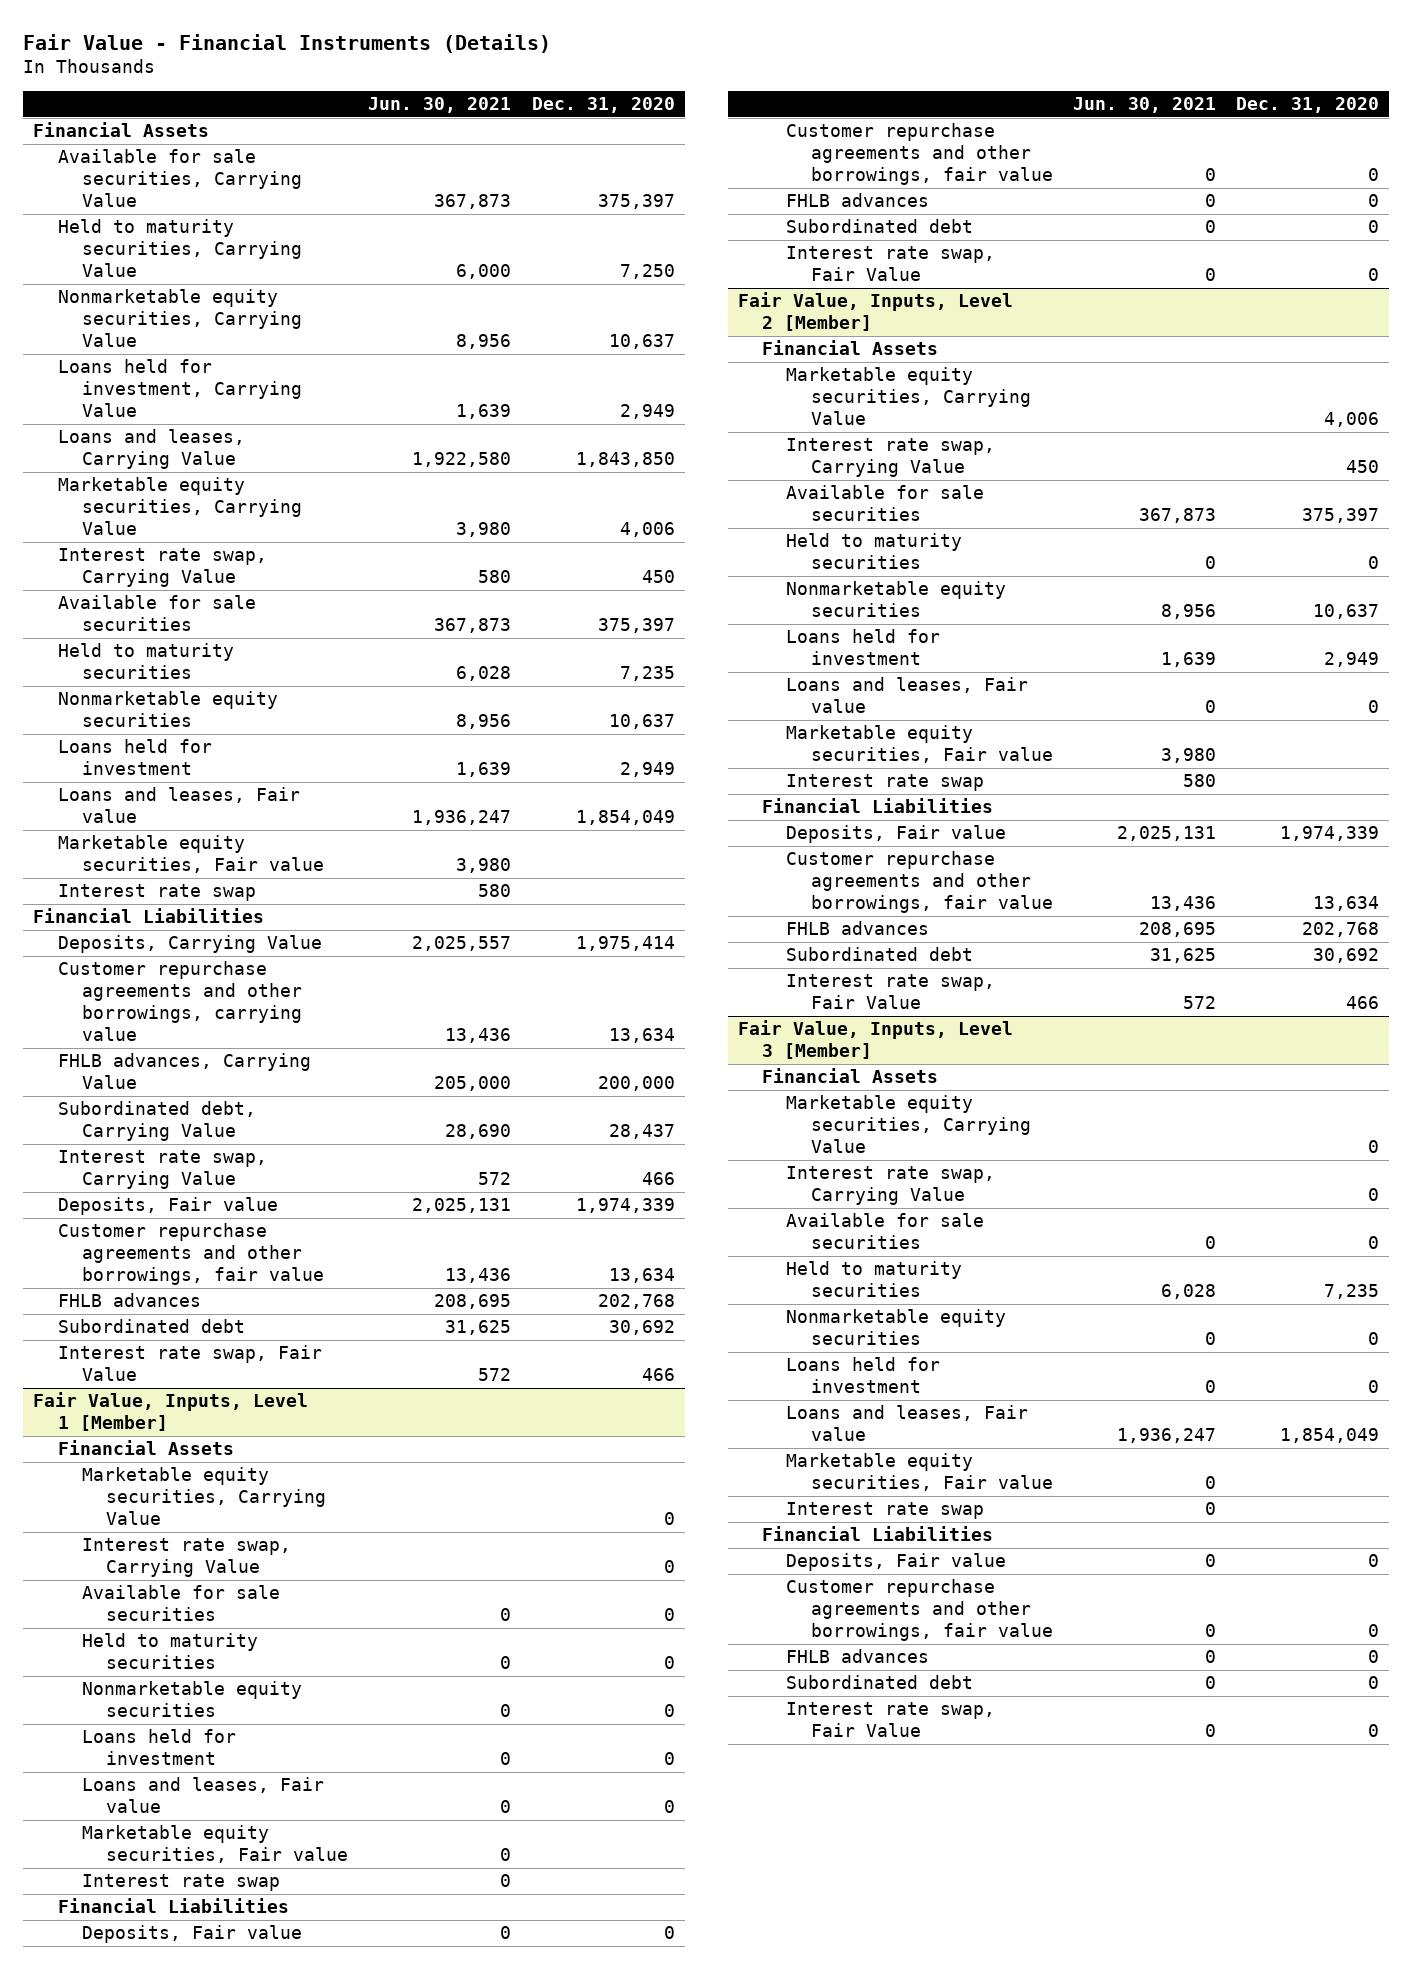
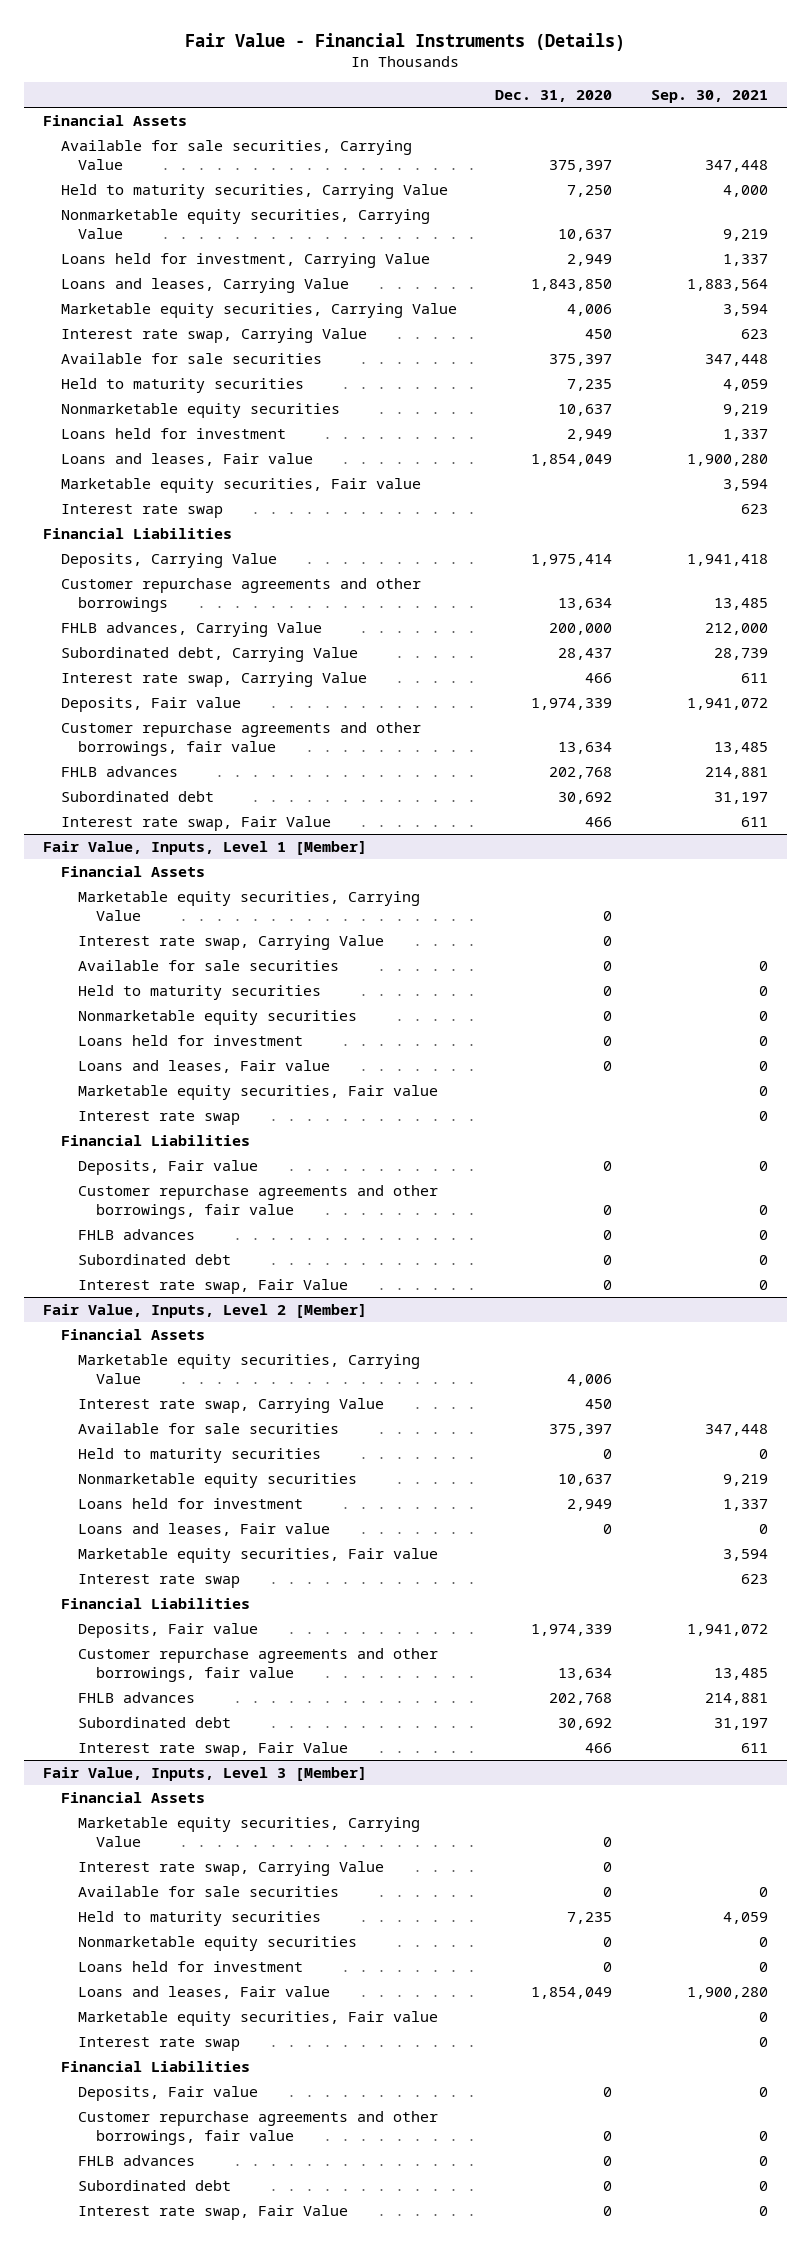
- | Jun. 30, 2021 | Dec. 31, 2020
+ | Dec. 31, 2020 | Sep. 30, 2021
- Customer repurchase agreements and other borrowings, carrying value | 13,436 | 13,634
+ Customer repurchase agreements and other borrowings | 13,634 | 13,485

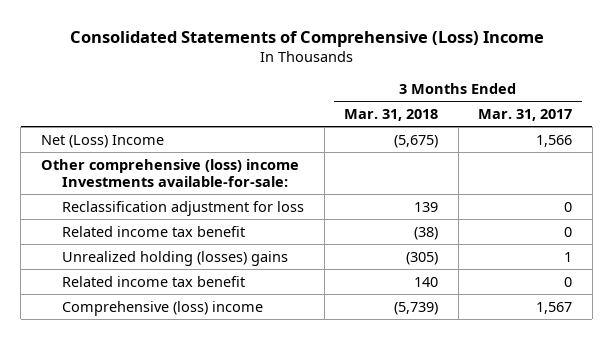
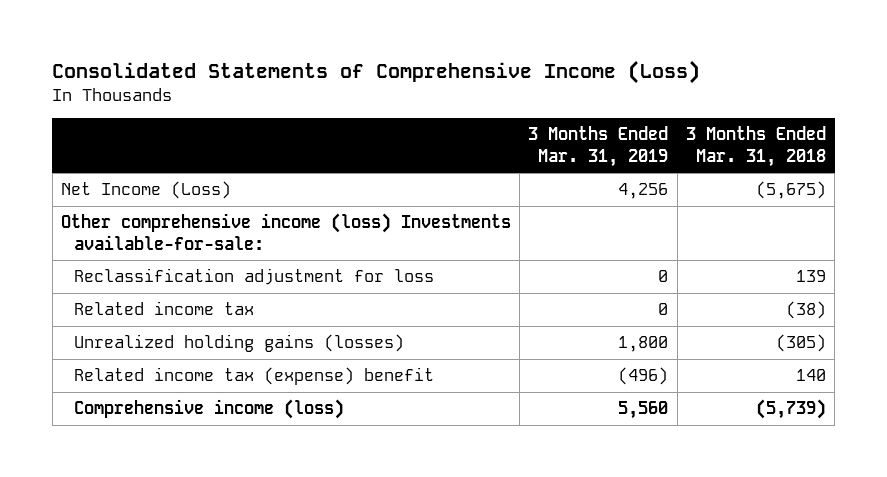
- Consolidated Statements of Comprehensive (Loss) Income
+ Consolidated Statements of Comprehensive Income (Loss)
- | 3 Months Ended Mar. 31, 2018 | 3 Months Ended Mar. 31, 2017
+ | 3 Months Ended Mar. 31, 2019 | 3 Months Ended Mar. 31, 2018
- Net (Loss) Income | (5,675) | 1,566
- Other comprehensive (loss) income Investments available-for-sale:
+ Net Income (Loss) | 4,256 | (5,675)
+ Other comprehensive income (loss) Investments available-for-sale:
- Related income tax benefit | (38) | 0
- Unrealized holding (losses) gains | (305) | 1
- Related income tax benefit | 140 | 0
- Comprehensive (loss) income | (5,739) | 1,567
+ Related income tax | 0 | (38)
+ Unrealized holding gains (losses) | 1,800 | (305)
+ Related income tax (expense) benefit | (496) | 140
+ Comprehensive income (loss) | 5,560 | (5,739)

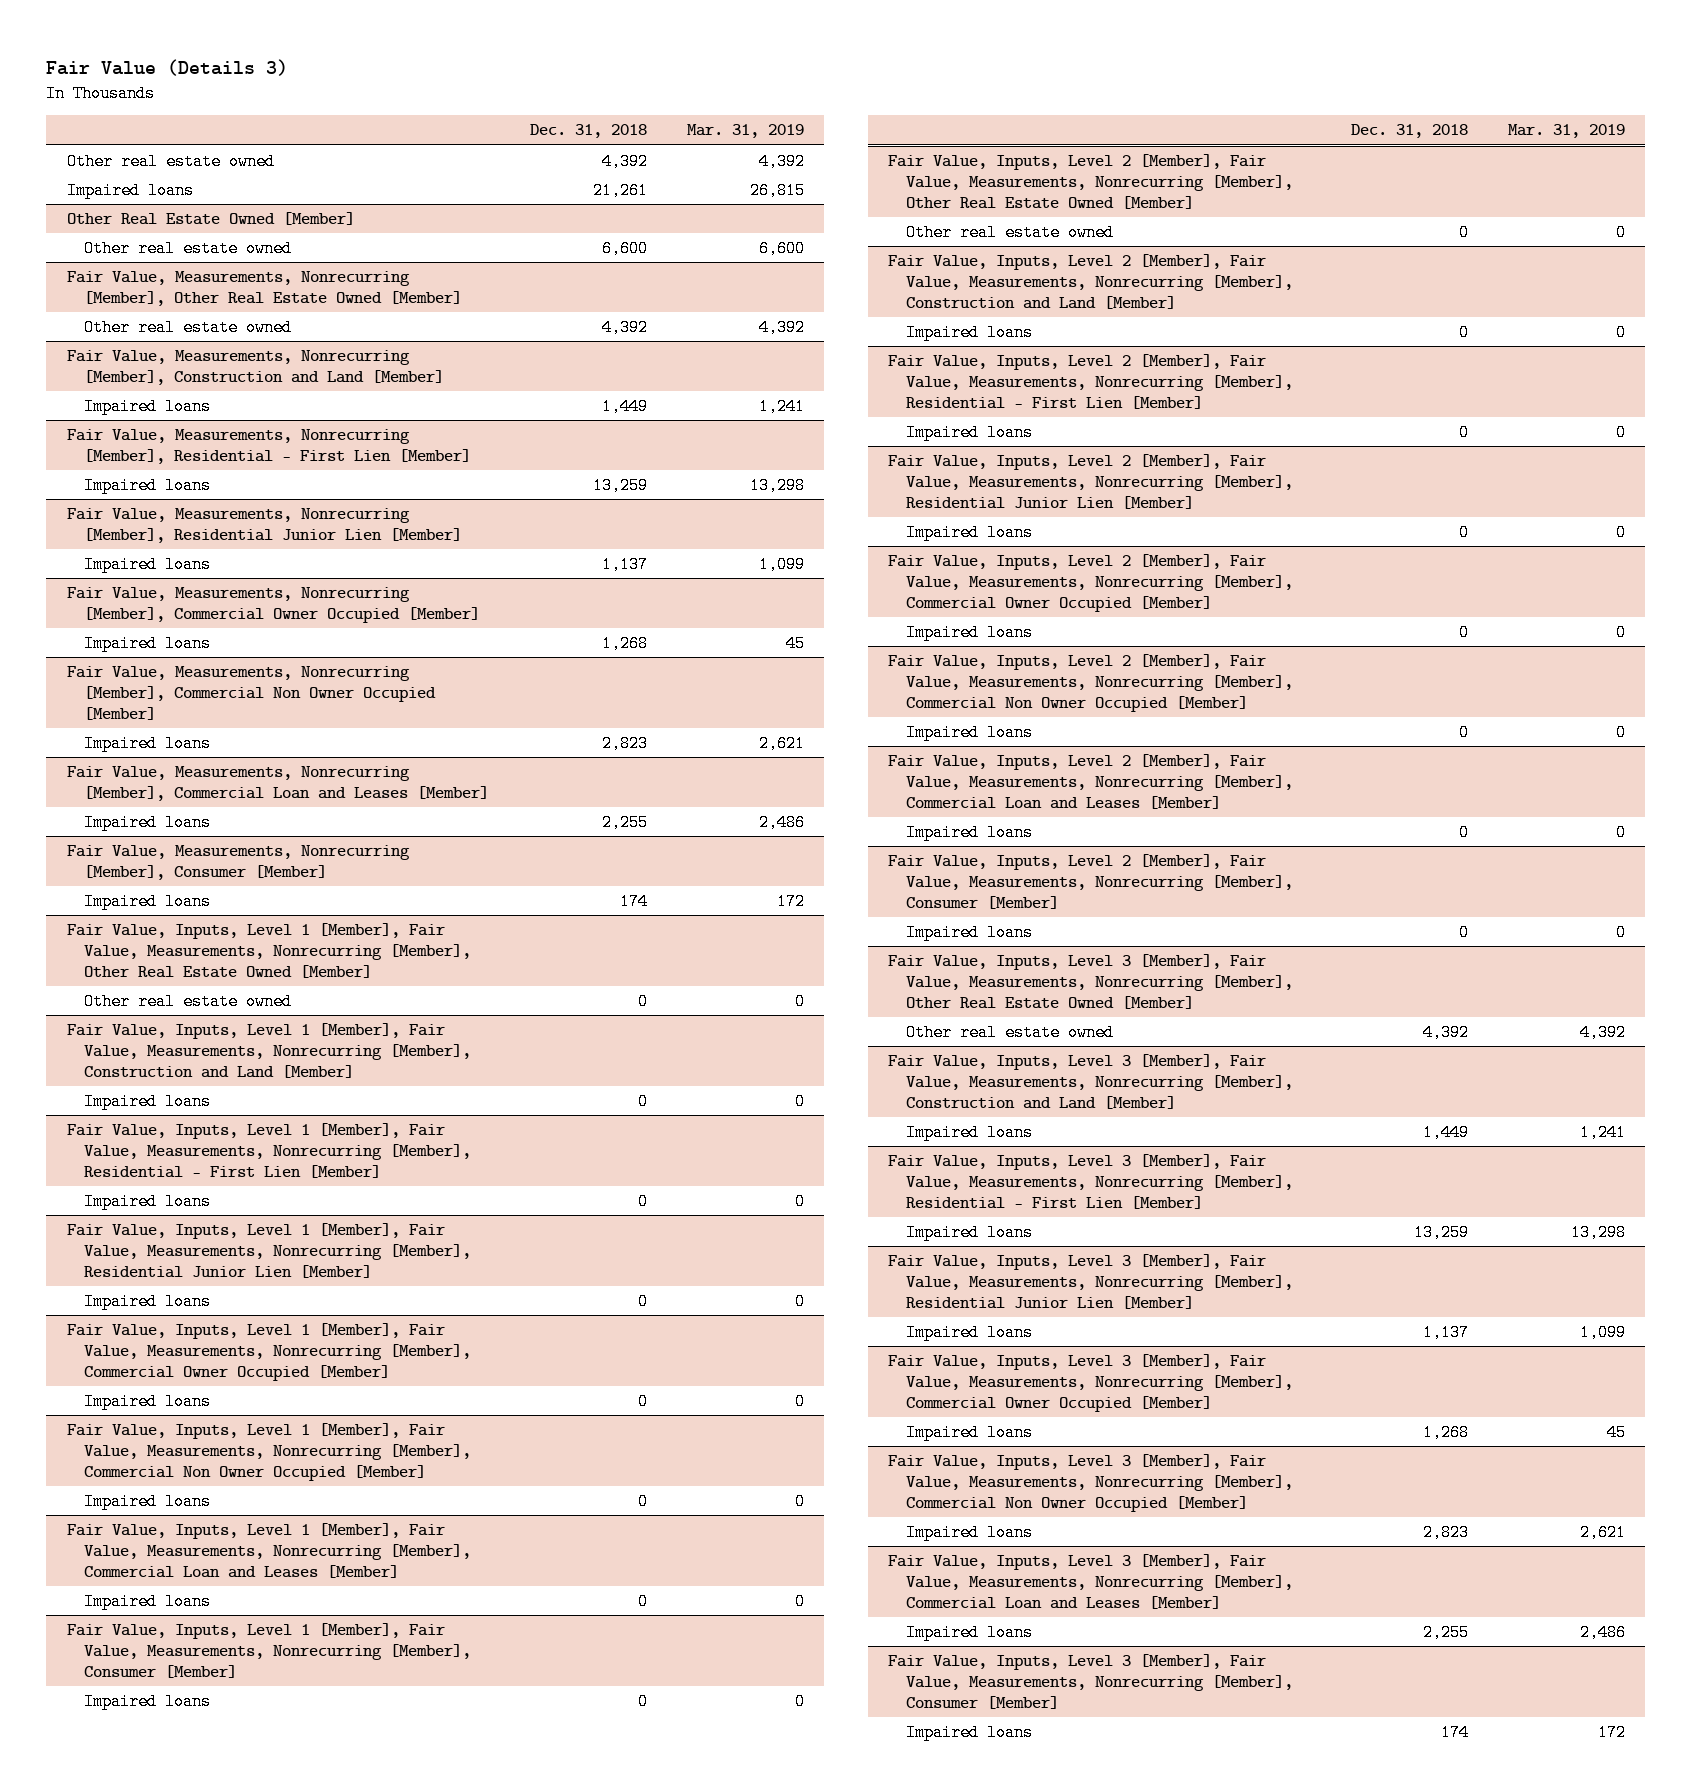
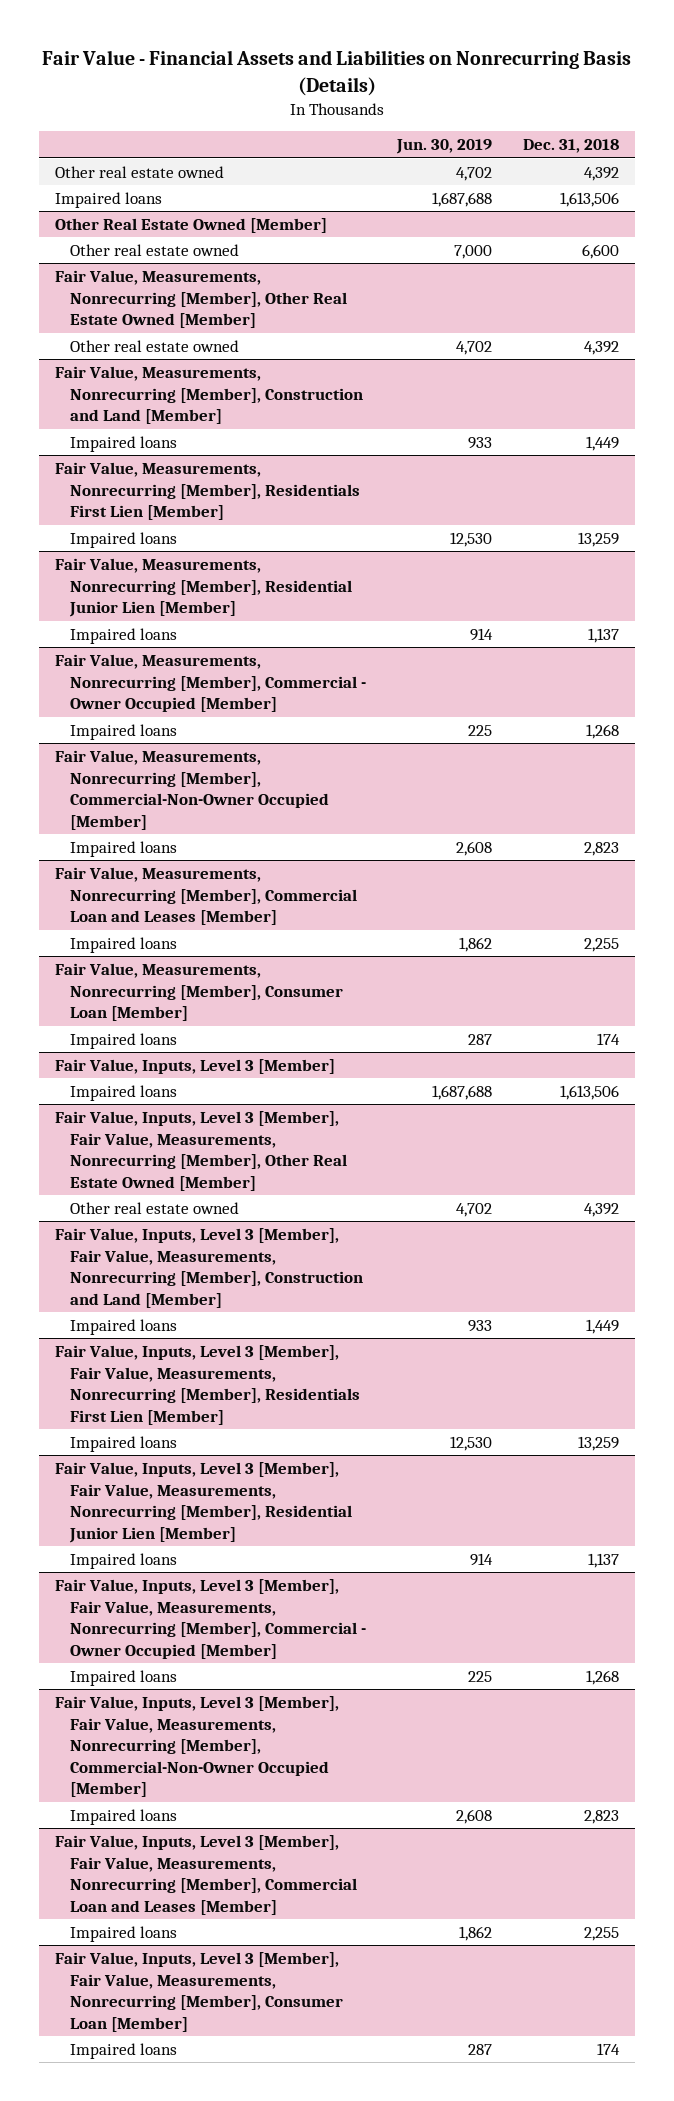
- Fair Value (Details 3)
+ Fair Value - Financial Assets and Liabilities on Nonrecurring Basis (Details)
- | Dec. 31, 2018 | Mar. 31, 2019
+ | Jun. 30, 2019 | Dec. 31, 2018
- Impaired loans | 21,261 | 26,815
+ Impaired loans | 1,687,688 | 1,613,506
- Fair Value, Measurements, Nonrecurring [Member], Residential - First Lien [Member]
+ Fair Value, Measurements, Nonrecurring [Member], Residentials First Lien [Member]
- Fair Value, Measurements, Nonrecurring [Member], Commercial Owner Occupied [Member]
+ Fair Value, Measurements, Nonrecurring [Member], Commercial - Owner Occupied [Member]
- Fair Value, Measurements, Nonrecurring [Member], Commercial Non Owner Occupied [Member]
+ Fair Value, Measurements, Nonrecurring [Member], Commercial-Non-Owner Occupied [Member]
- Fair Value, Measurements, Nonrecurring [Member], Consumer [Member]
+ Fair Value, Measurements, Nonrecurring [Member], Consumer Loan [Member]
- Fair Value, Inputs, Level 1 [Member], Fair Value, Measurements, Nonrecurring [Member], Other Real Estate Owned [Member]
- Other real estate owned | 0 | 0
- Fair Value, Inputs, Level 1 [Member], Fair Value, Measurements, Nonrecurring [Member], Construction and Land [Member]
- Impaired loans | 0 | 0
- Fair Value, Inputs, Level 1 [Member], Fair Value, Measurements, Nonrecurring [Member], Residential - First Lien [Member]
- Impaired loans | 0 | 0
- Fair Value, Inputs, Level 1 [Member], Fair Value, Measurements, Nonrecurring [Member], Residential Junior Lien [Member]
- Impaired loans | 0 | 0
- Fair Value, Inputs, Level 1 [Member], Fair Value, Measurements, Nonrecurring [Member], Commercial Owner Occupied [Member]
- Impaired loans | 0 | 0
- Fair Value, Inputs, Level 1 [Member], Fair Value, Measurements, Nonrecurring [Member], Commercial Non Owner Occupied [Member]
- Impaired loans | 0 | 0
- Fair Value, Inputs, Level 1 [Member], Fair Value, Measurements, Nonrecurring [Member], Commercial Loan and Leases [Member]
- Impaired loans | 0 | 0
- Fair Value, Inputs, Level 1 [Member], Fair Value, Measurements, Nonrecurring [Member], Consumer [Member]
- Impaired loans | 0 | 0
- Fair Value, Inputs, Level 2 [Member], Fair Value, Measurements, Nonrecurring [Member], Other Real Estate Owned [Member]
- Other real estate owned | 0 | 0
- Fair Value, Inputs, Level 2 [Member], Fair Value, Measurements, Nonrecurring [Member], Construction and Land [Member]
- Impaired loans | 0 | 0
- Fair Value, Inputs, Level 2 [Member], Fair Value, Measurements, Nonrecurring [Member], Residential - First Lien [Member]
- Impaired loans | 0 | 0
- Fair Value, Inputs, Level 2 [Member], Fair Value, Measurements, Nonrecurring [Member], Residential Junior Lien [Member]
- Impaired loans | 0 | 0
- Fair Value, Inputs, Level 2 [Member], Fair Value, Measurements, Nonrecurring [Member], Commercial Owner Occupied [Member]
- Impaired loans | 0 | 0
- Fair Value, Inputs, Level 2 [Member], Fair Value, Measurements, Nonrecurring [Member], Commercial Non Owner Occupied [Member]
- Impaired loans | 0 | 0
- Fair Value, Inputs, Level 2 [Member], Fair Value, Measurements, Nonrecurring [Member], Commercial Loan and Leases [Member]
- Impaired loans | 0 | 0
- Fair Value, Inputs, Level 2 [Member], Fair Value, Measurements, Nonrecurring [Member], Consumer [Member]
- Impaired loans | 0 | 0
+ Fair Value, Inputs, Level 3 [Member]
+ Impaired loans | 1,687,688 | 1,613,506
- Fair Value, Inputs, Level 3 [Member], Fair Value, Measurements, Nonrecurring [Member], Residential - First Lien [Member]
+ Fair Value, Inputs, Level 3 [Member], Fair Value, Measurements, Nonrecurring [Member], Residentials First Lien [Member]
- Fair Value, Inputs, Level 3 [Member], Fair Value, Measurements, Nonrecurring [Member], Commercial Owner Occupied [Member]
+ Fair Value, Inputs, Level 3 [Member], Fair Value, Measurements, Nonrecurring [Member], Commercial - Owner Occupied [Member]
- Fair Value, Inputs, Level 3 [Member], Fair Value, Measurements, Nonrecurring [Member], Commercial Non Owner Occupied [Member]
+ Fair Value, Inputs, Level 3 [Member], Fair Value, Measurements, Nonrecurring [Member], Commercial-Non-Owner Occupied [Member]
- Fair Value, Inputs, Level 3 [Member], Fair Value, Measurements, Nonrecurring [Member], Consumer [Member]
+ Fair Value, Inputs, Level 3 [Member], Fair Value, Measurements, Nonrecurring [Member], Consumer Loan [Member]

